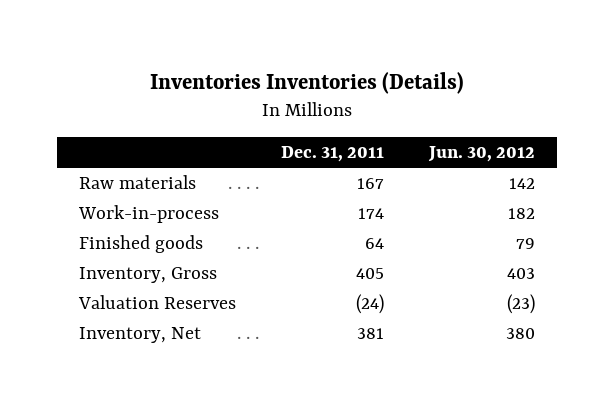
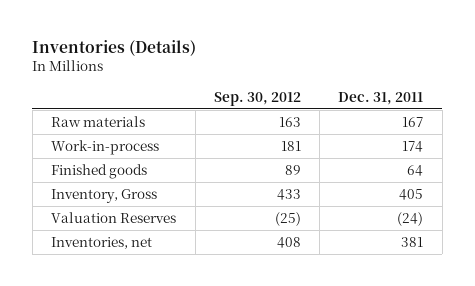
- Inventories Inventories (Details)
+ Inventories (Details)
- | Dec. 31, 2011 | Jun. 30, 2012
+ | Sep. 30, 2012 | Dec. 31, 2011
- Inventory, Net | 381 | 380
+ Inventories, net | 408 | 381

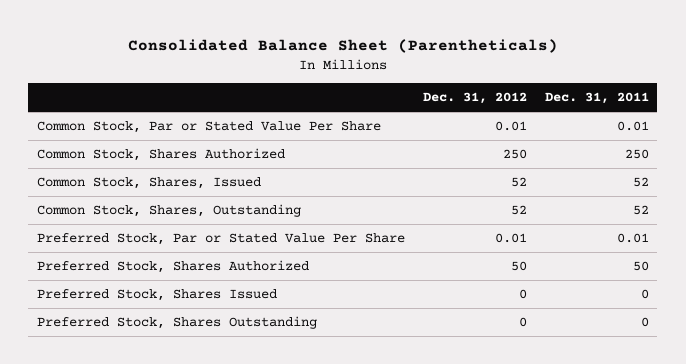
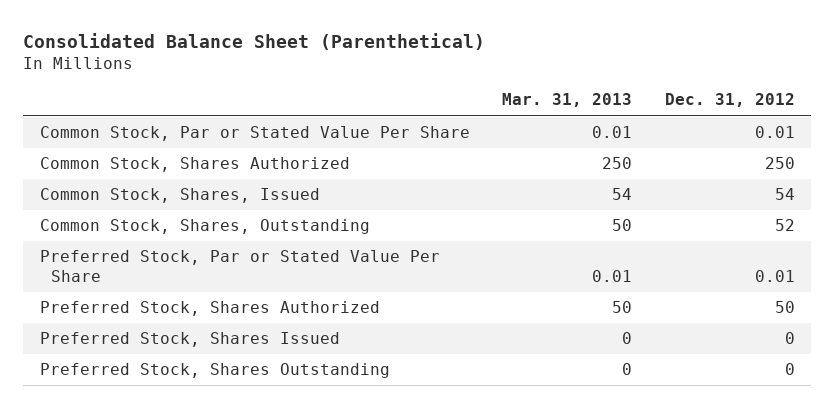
- Consolidated Balance Sheet (Parentheticals)
+ Consolidated Balance Sheet (Parenthetical)
- | Dec. 31, 2012 | Dec. 31, 2011
+ | Mar. 31, 2013 | Dec. 31, 2012
- Common Stock, Shares, Issued | 52 | 52
+ Common Stock, Shares, Issued | 54 | 54

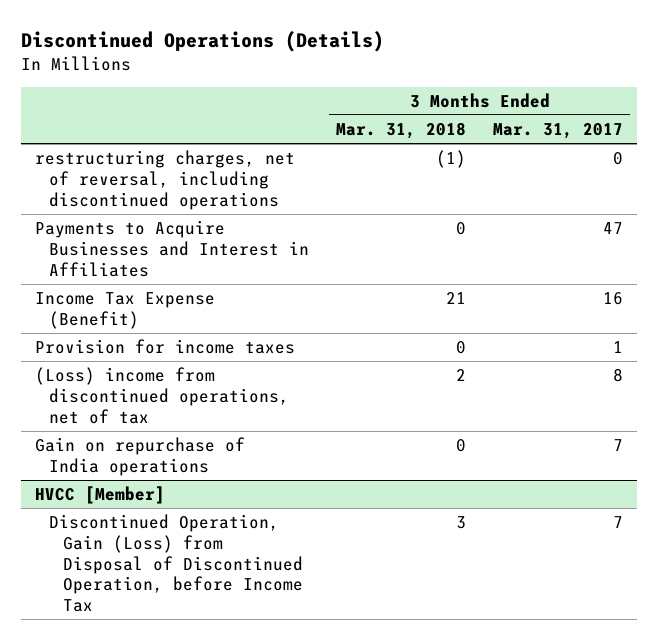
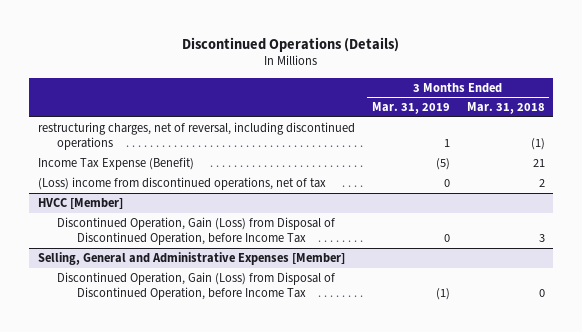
- | 3 Months Ended Mar. 31, 2018 | 3 Months Ended Mar. 31, 2017
+ | 3 Months Ended Mar. 31, 2019 | 3 Months Ended Mar. 31, 2018
- Payments to Acquire Businesses and Interest in Affiliates | 0 | 47
- Provision for income taxes | 0 | 1
- Gain on repurchase of India operations | 0 | 7
+ Selling, General and Administrative Expenses [Member]
+ Discontinued Operation, Gain (Loss) from Disposal of Discontinued Operation, before Income Tax | (1) | 0

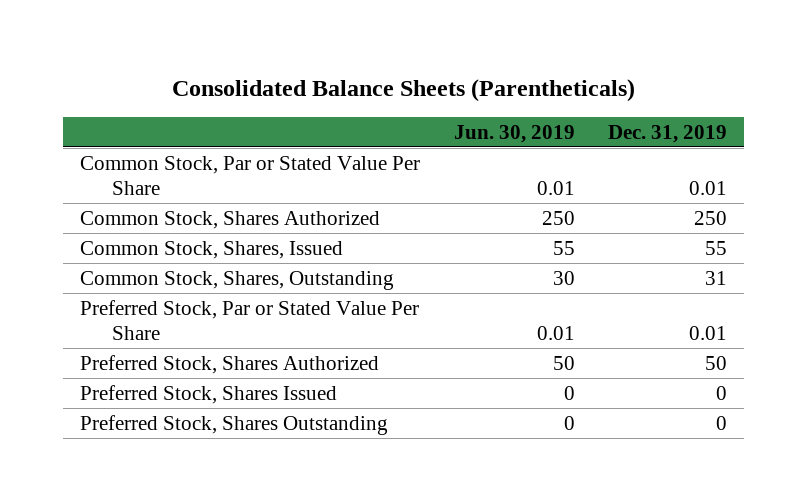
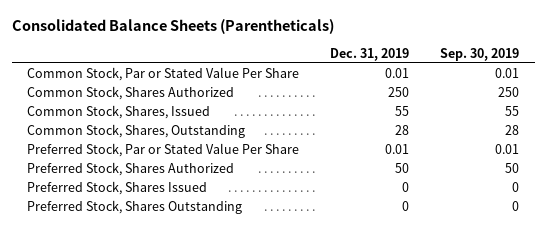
- | Jun. 30, 2019 | Dec. 31, 2019
+ | Dec. 31, 2019 | Sep. 30, 2019
- Common Stock, Shares, Outstanding | 30 | 31
+ Common Stock, Shares, Outstanding | 28 | 28

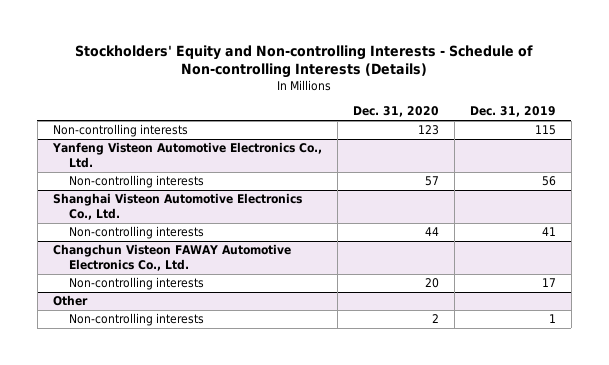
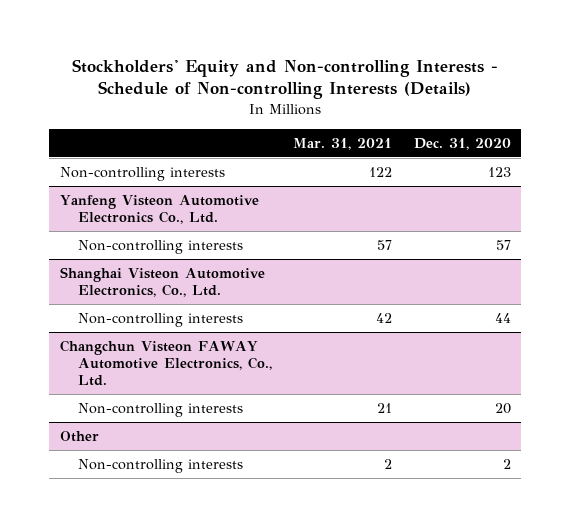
- | Dec. 31, 2020 | Dec. 31, 2019
+ | Mar. 31, 2021 | Dec. 31, 2020
- Shanghai Visteon Automotive Electronics Co., Ltd.
+ Shanghai Visteon Automotive Electronics, Co., Ltd.
- Changchun Visteon FAWAY Automotive Electronics Co., Ltd.
+ Changchun Visteon FAWAY Automotive Electronics, Co., Ltd.

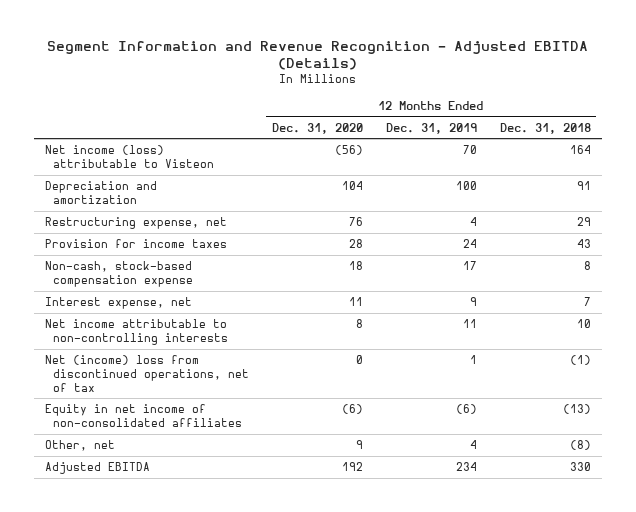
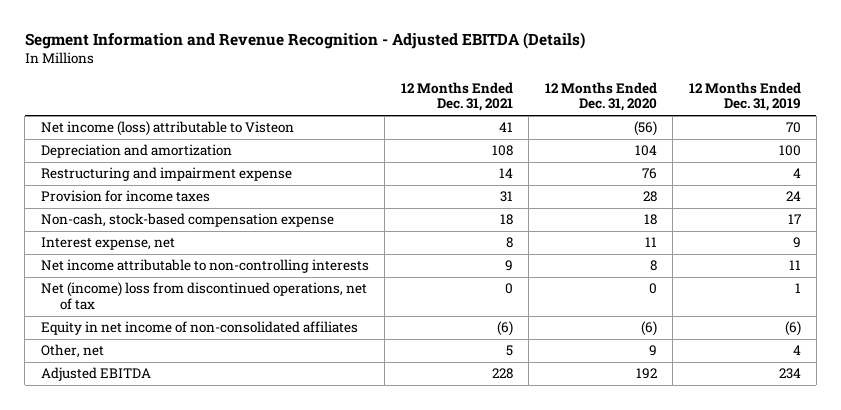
- | 12 Months Ended Dec. 31, 2020 | 12 Months Ended Dec. 31, 2019 | 12 Months Ended Dec. 31, 2018
+ | 12 Months Ended Dec. 31, 2021 | 12 Months Ended Dec. 31, 2020 | 12 Months Ended Dec. 31, 2019
- Restructuring expense, net | 76 | 4 | 29
+ Restructuring and impairment expense | 14 | 76 | 4

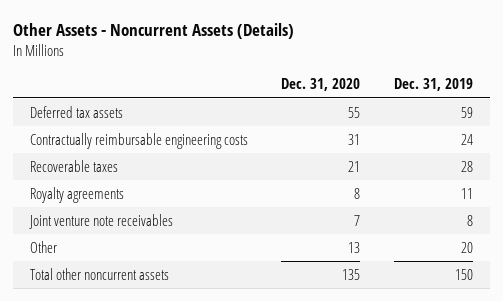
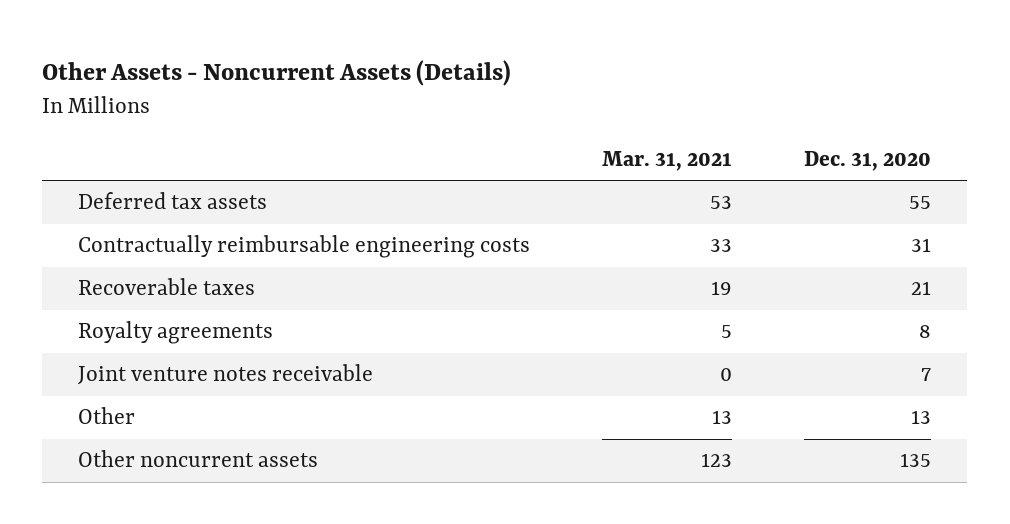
- | Dec. 31, 2020 | Dec. 31, 2019
+ | Mar. 31, 2021 | Dec. 31, 2020
- Joint venture note receivables | 7 | 8
+ Joint venture notes receivable | 0 | 7
- Total other noncurrent assets | 135 | 150
+ Other noncurrent assets | 123 | 135

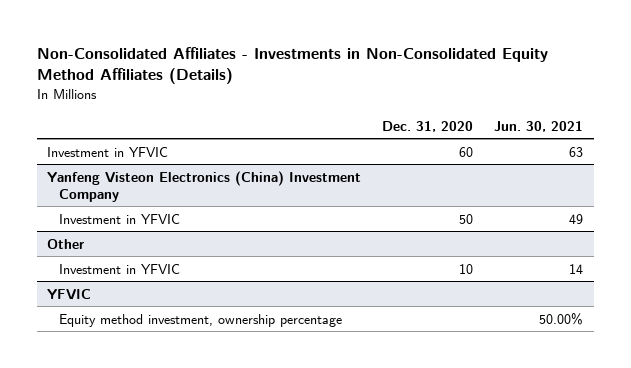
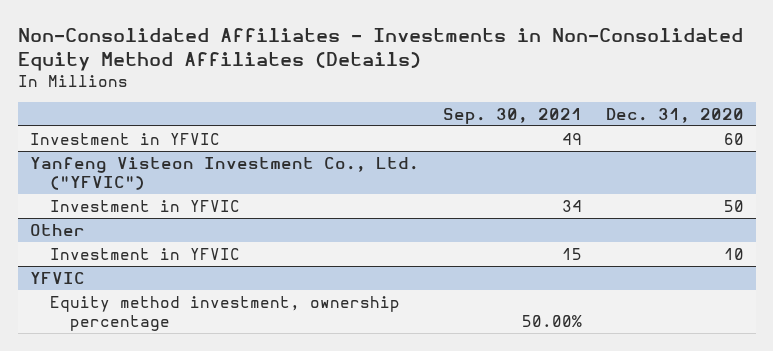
- | Dec. 31, 2020 | Jun. 30, 2021
+ | Sep. 30, 2021 | Dec. 31, 2020
- Yanfeng Visteon Electronics (China) Investment Company
+ Yanfeng Visteon Investment Co., Ltd. ("YFVIC")

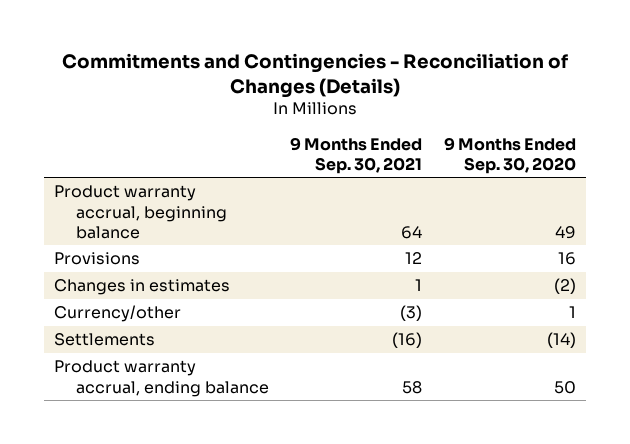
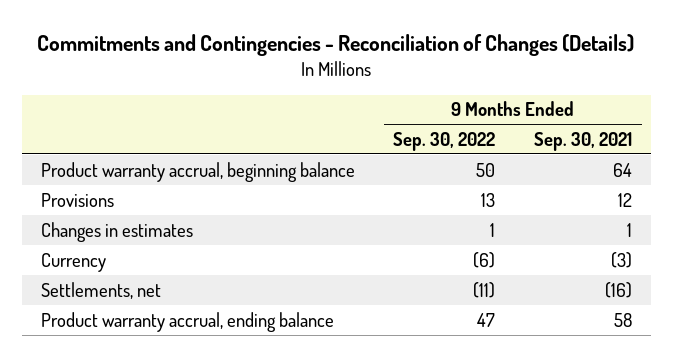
- | 9 Months Ended Sep. 30, 2021 | 9 Months Ended Sep. 30, 2020
+ | 9 Months Ended Sep. 30, 2022 | 9 Months Ended Sep. 30, 2021
- Currency/other | (3) | 1
- Settlements | (16) | (14)
+ Currency | (6) | (3)
+ Settlements, net | (11) | (16)

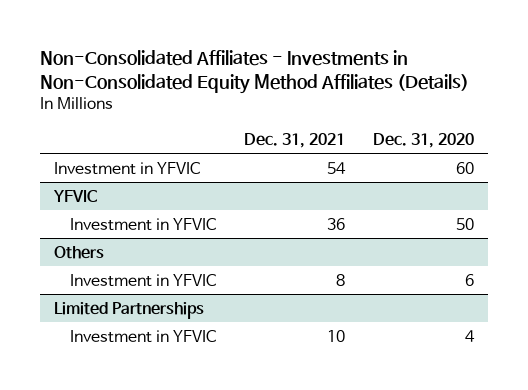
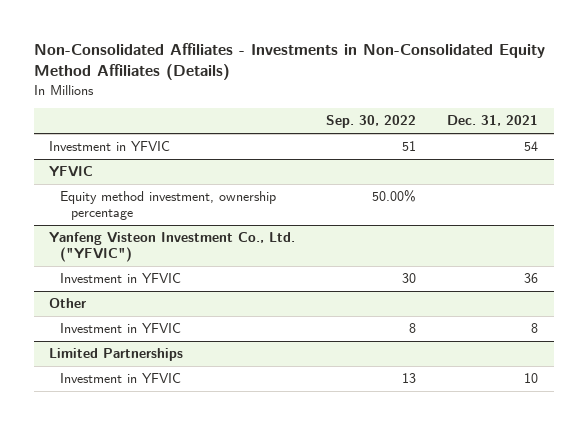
- | Dec. 31, 2021 | Dec. 31, 2020
+ | Sep. 30, 2022 | Dec. 31, 2021
@ YFVIC
+ Equity method investment, ownership percentage | 50.00% |
+ Yanfeng Visteon Investment Co., Ltd. ("YFVIC")
- Others
+ Other

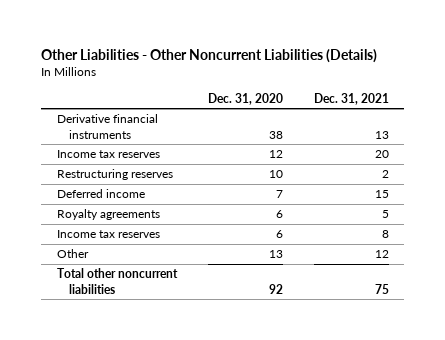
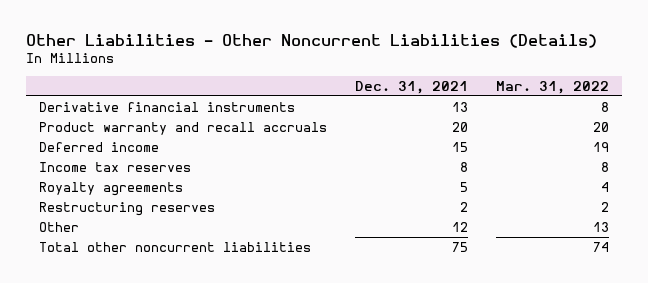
- | Dec. 31, 2020 | Dec. 31, 2021
+ | Dec. 31, 2021 | Mar. 31, 2022
- Income tax reserves | 12 | 20
+ Product warranty and recall accruals | 20 | 20
moved down: Royalty agreements | 5 | 4
moved down: Restructuring reserves | 2 | 2

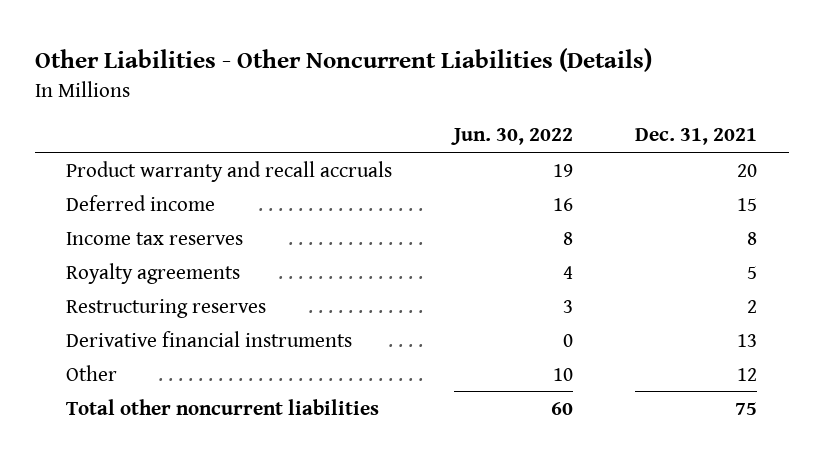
- | Dec. 31, 2021 | Mar. 31, 2022
+ | Jun. 30, 2022 | Dec. 31, 2021
moved down: Derivative financial instruments | 0 | 13

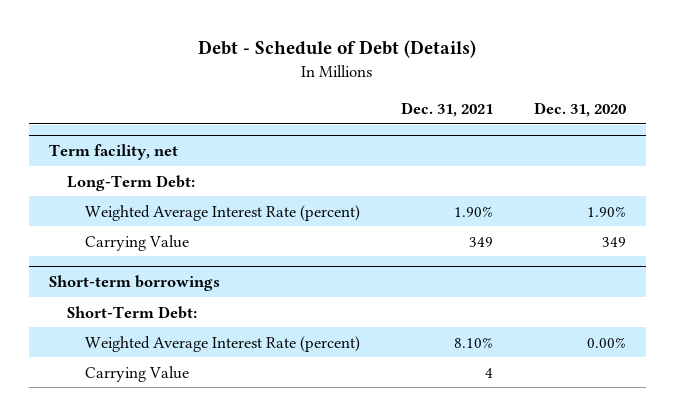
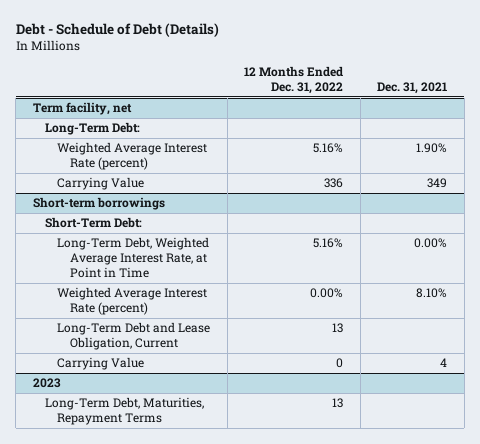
- | Dec. 31, 2021 | Dec. 31, 2020
+ | 12 Months Ended Dec. 31, 2022 | Dec. 31, 2021
@ Short-term borrowings
+ Long-Term Debt, Weighted Average Interest Rate, at Point in Time | 5.16% | 0.00%
+ Long-Term Debt and Lease Obligation, Current | 13 |
+ 2023
+ Long-Term Debt, Maturities, Repayment Terms | 13 |

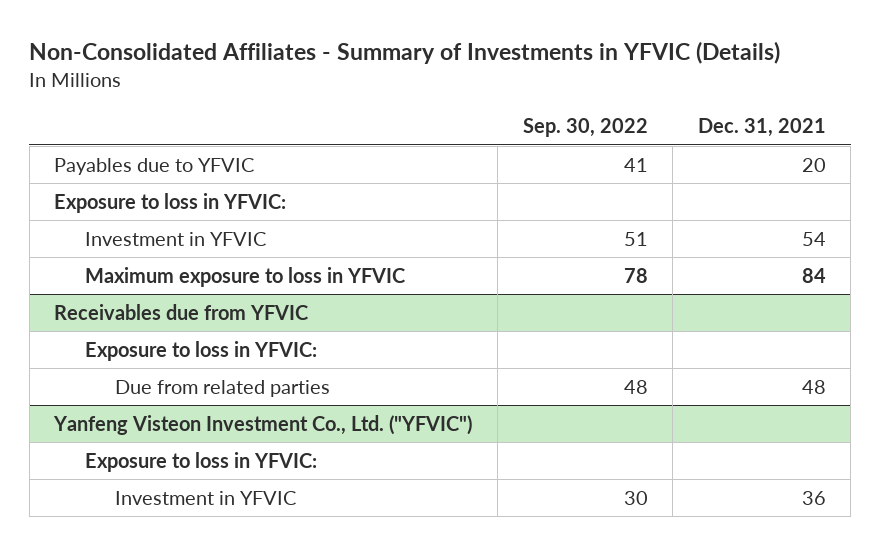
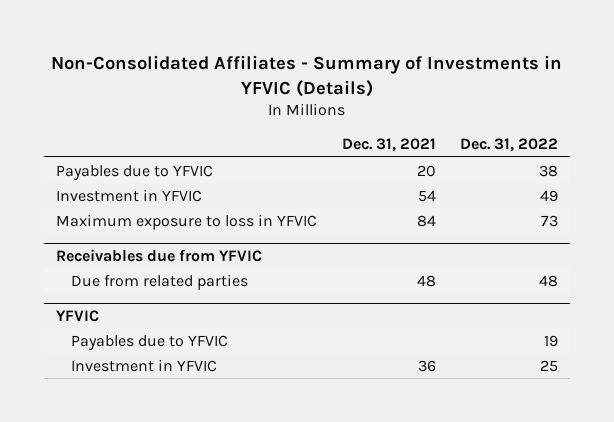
- | Sep. 30, 2022 | Dec. 31, 2021
+ | Dec. 31, 2021 | Dec. 31, 2022
- Exposure to loss in YFVIC:
@ Receivables due from YFVIC
- Exposure to loss in YFVIC:
- Yanfeng Visteon Investment Co., Ltd. ("YFVIC")
- Exposure to loss in YFVIC:
+ YFVIC
+ Payables due to YFVIC | | 19

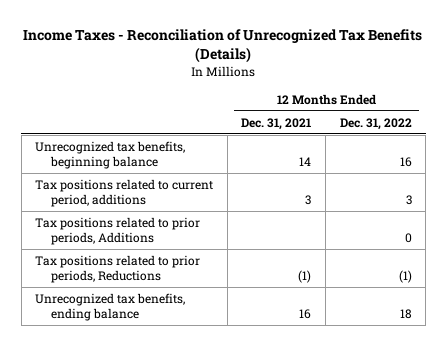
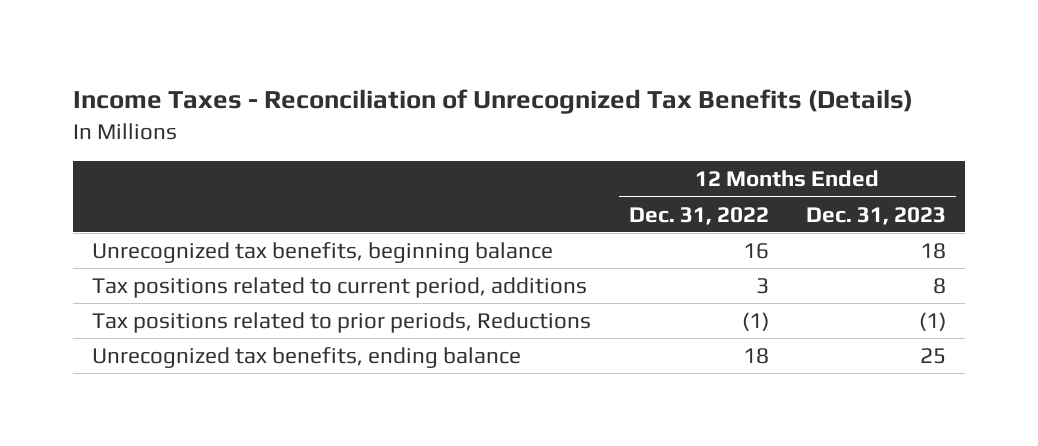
- | 12 Months Ended Dec. 31, 2021 | 12 Months Ended Dec. 31, 2022
+ | 12 Months Ended Dec. 31, 2022 | 12 Months Ended Dec. 31, 2023
- Tax positions related to prior periods, Additions | | 0

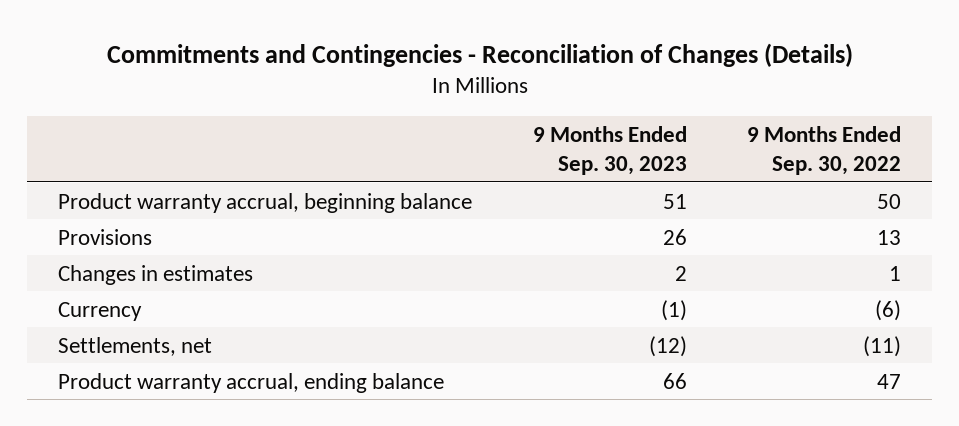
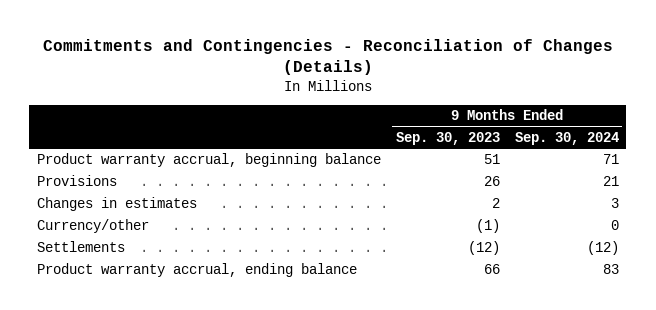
- | 9 Months Ended Sep. 30, 2023 | 9 Months Ended Sep. 30, 2022
+ | 9 Months Ended Sep. 30, 2023 | 9 Months Ended Sep. 30, 2024
- Currency | (1) | (6)
- Settlements, net | (12) | (11)
+ Currency/other | (1) | 0
+ Settlements | (12) | (12)

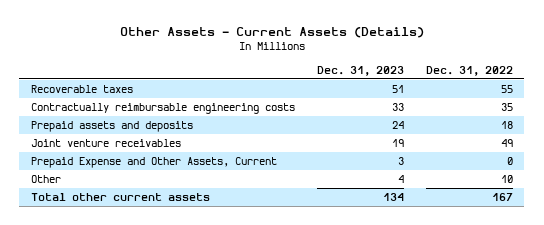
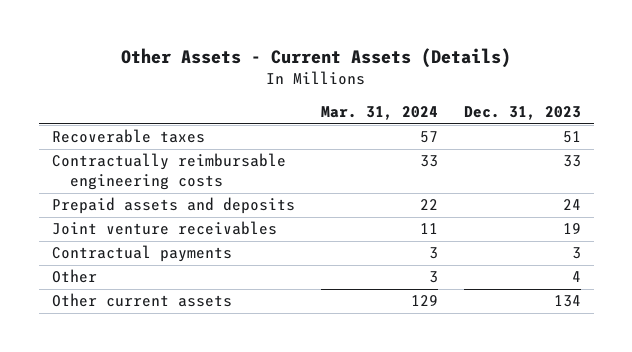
- | Dec. 31, 2023 | Dec. 31, 2022
+ | Mar. 31, 2024 | Dec. 31, 2023
- Prepaid Expense and Other Assets, Current | 3 | 0
+ Contractual payments | 3 | 3
- Total other current assets | 134 | 167
+ Other current assets | 129 | 134

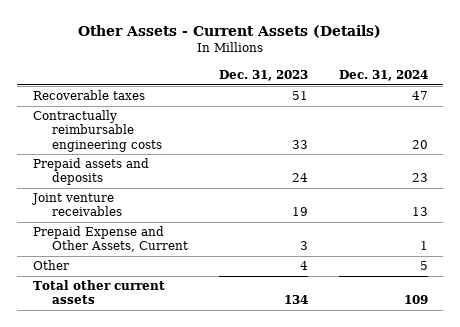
- | Mar. 31, 2024 | Dec. 31, 2023
+ | Dec. 31, 2023 | Dec. 31, 2024
- Contractual payments | 3 | 3
+ Prepaid Expense and Other Assets, Current | 3 | 1
- Other current assets | 129 | 134
+ Total other current assets | 134 | 109

